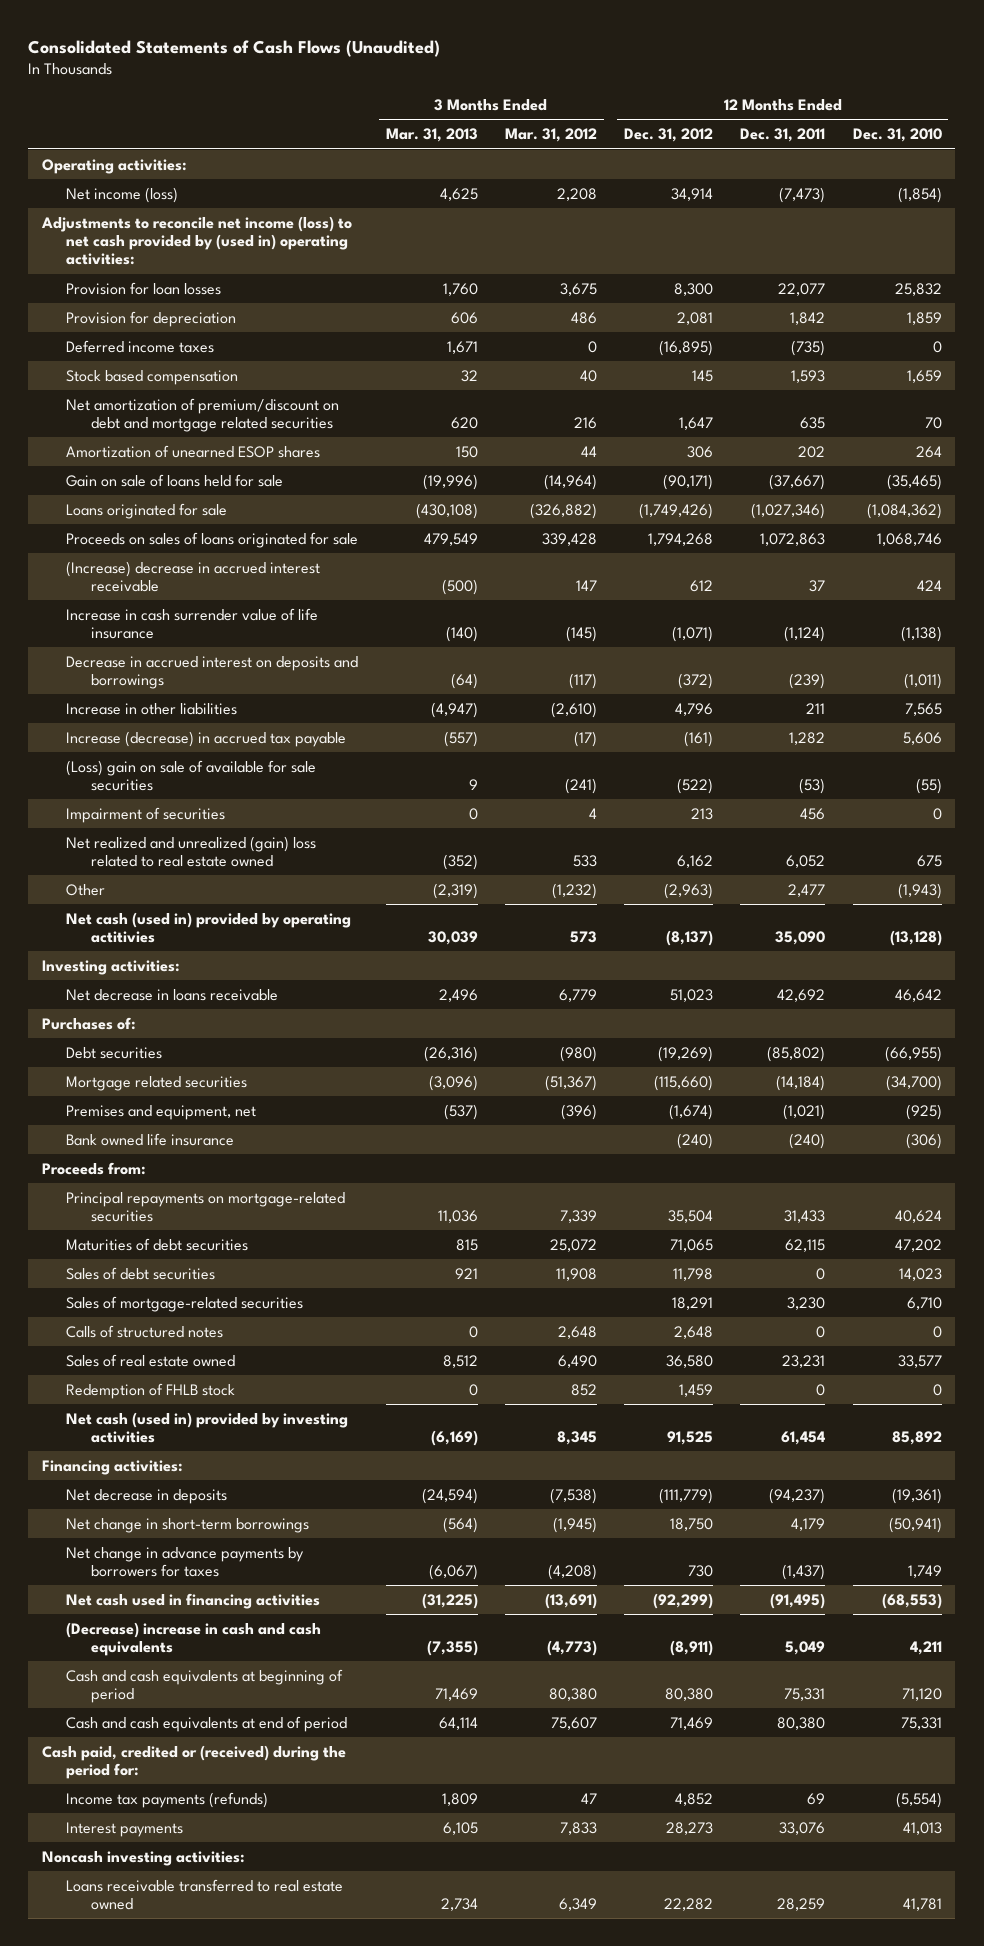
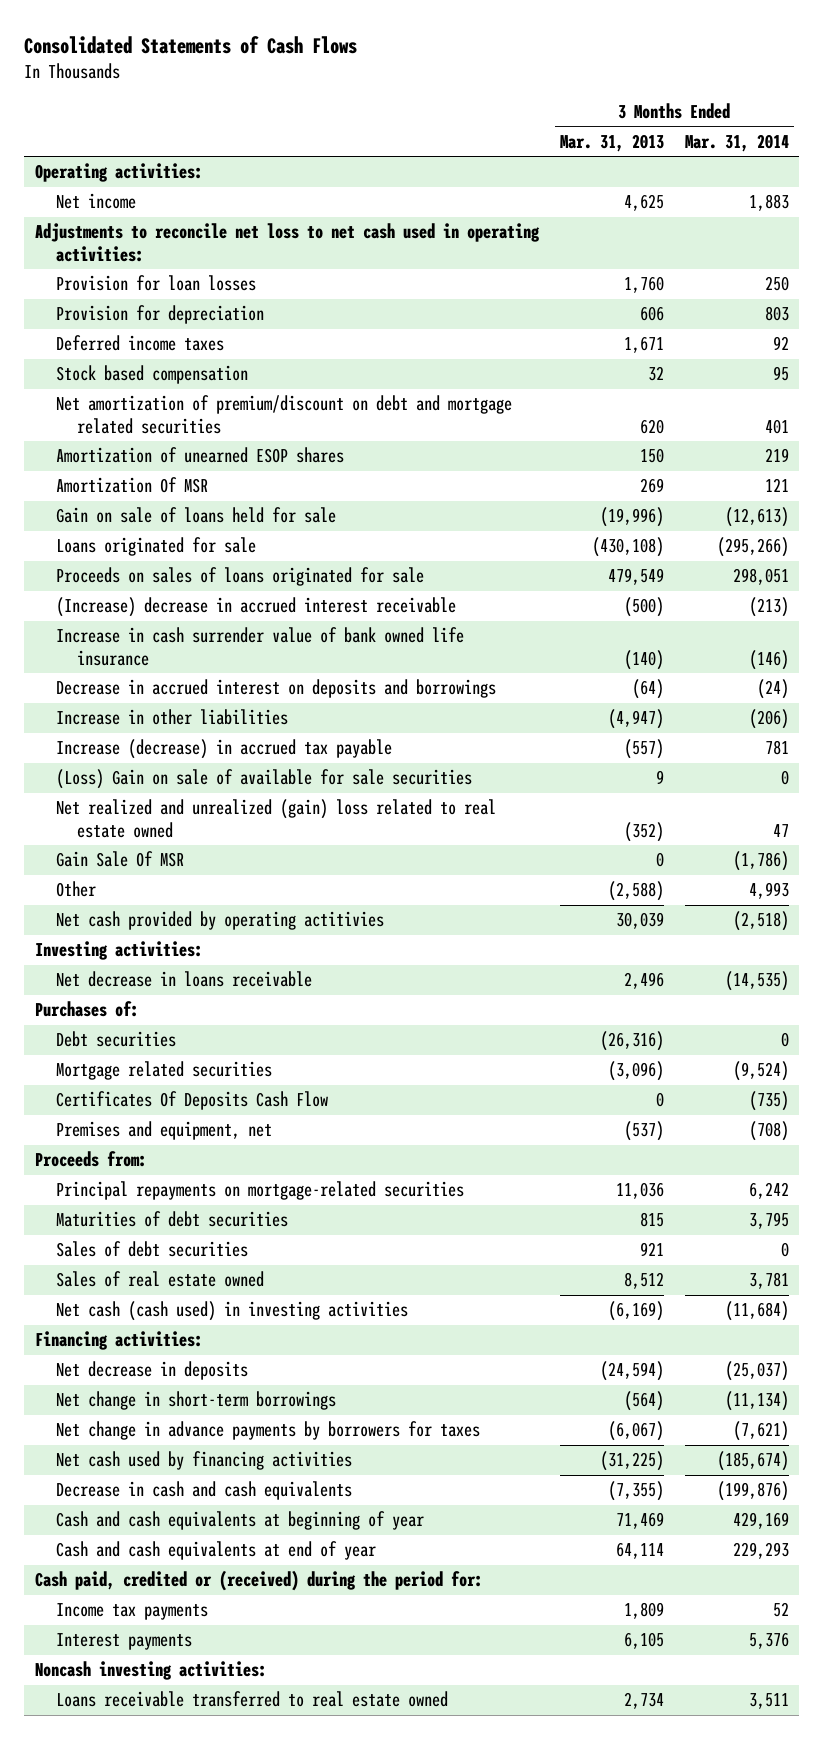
- Consolidated Statements of Cash Flows (Unaudited)
+ Consolidated Statements of Cash Flows
- | 3 Months Ended Mar. 31, 2013 | 3 Months Ended Mar. 31, 2012 | 12 Months Ended Dec. 31, 2012 | 12 Months Ended Dec. 31, 2011 | 12 Months Ended Dec. 31, 2010
+ | 3 Months Ended Mar. 31, 2013 | 3 Months Ended Mar. 31, 2014
- Net income (loss) | 4,625 | 2,208 | 34,914 | (7,473) | (1,854)
- Adjustments to reconcile net income (loss) to net cash provided by (used in) operating activities:
+ Net income | 4,625 | 1,883
+ Adjustments to reconcile net loss to net cash used in operating activities:
+ Amortization Of MSR | 269 | 121
- Increase in cash surrender value of life insurance | (140) | (145) | (1,071) | (1,124) | (1,138)
+ Increase in cash surrender value of bank owned life insurance | (140) | (146)
- (Loss) gain on sale of available for sale securities | 9 | (241) | (522) | (53) | (55)
- Impairment of securities | 0 | 4 | 213 | 456 | 0
+ (Loss) Gain on sale of available for sale securities | 9 | 0
- Other | (2,319) | (1,232) | (2,963) | 2,477 | (1,943)
- Net cash (used in) provided by operating actitivies | 30,039 | 573 | (8,137) | 35,090 | (13,128)
+ Gain Sale Of MSR | 0 | (1,786)
+ Other | (2,588) | 4,993
+ Net cash provided by operating actitivies | 30,039 | (2,518)
+ Certificates Of Deposits Cash Flow | 0 | (735)
- Bank owned life insurance | | | (240) | (240) | (306)
- Sales of mortgage-related securities | | | 18,291 | 3,230 | 6,710
- Calls of structured notes | 0 | 2,648 | 2,648 | 0 | 0
- Redemption of FHLB stock | 0 | 852 | 1,459 | 0 | 0
- Net cash (used in) provided by investing activities | (6,169) | 8,345 | 91,525 | 61,454 | 85,892
+ Net cash (cash used) in investing activities | (6,169) | (11,684)
- Net cash used in financing activities | (31,225) | (13,691) | (92,299) | (91,495) | (68,553)
- (Decrease) increase in cash and cash equivalents | (7,355) | (4,773) | (8,911) | 5,049 | 4,211
- Cash and cash equivalents at beginning of period | 71,469 | 80,380 | 80,380 | 75,331 | 71,120
- Cash and cash equivalents at end of period | 64,114 | 75,607 | 71,469 | 80,380 | 75,331
+ Net cash used by financing activities | (31,225) | (185,674)
+ Decrease in cash and cash equivalents | (7,355) | (199,876)
+ Cash and cash equivalents at beginning of year | 71,469 | 429,169
+ Cash and cash equivalents at end of year | 64,114 | 229,293
- Income tax payments (refunds) | 1,809 | 47 | 4,852 | 69 | (5,554)
+ Income tax payments | 1,809 | 52

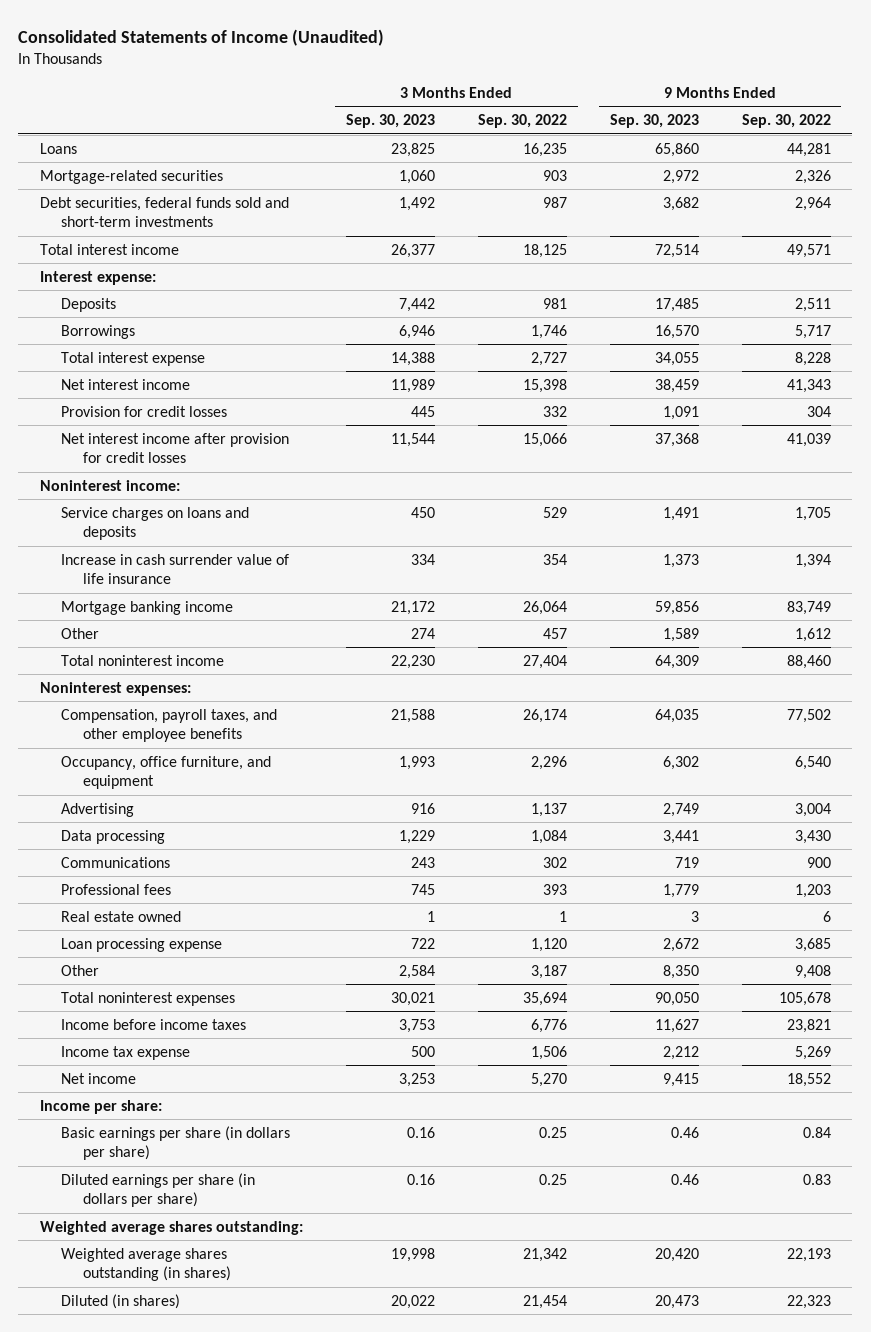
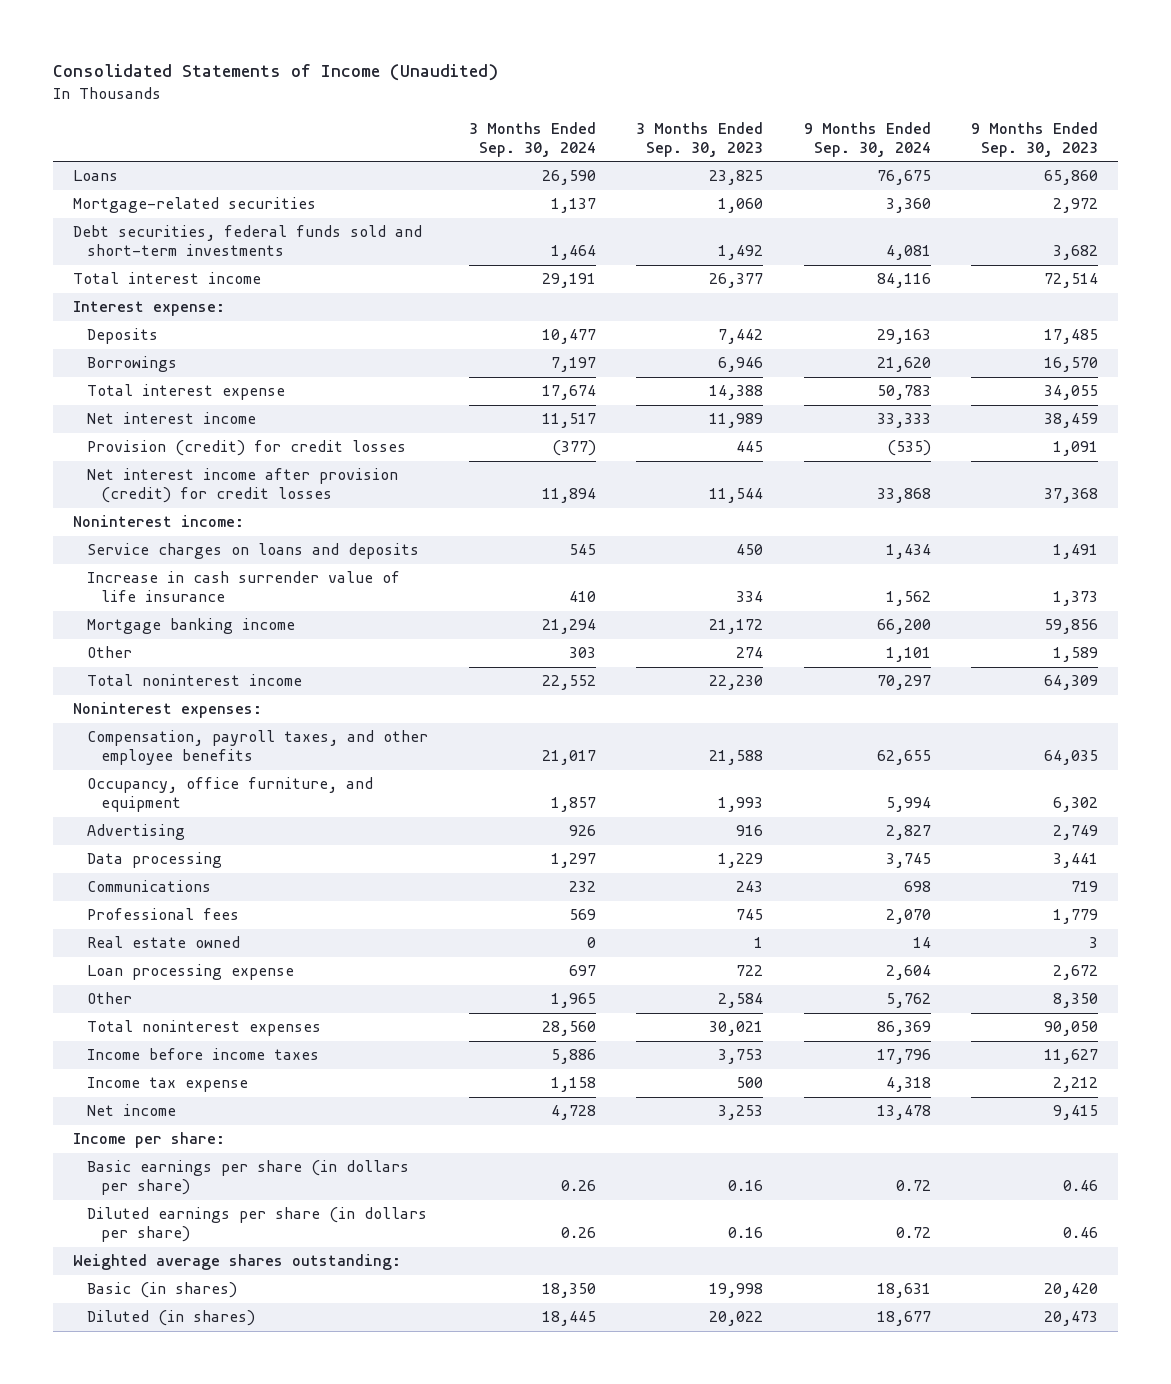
- | 3 Months Ended Sep. 30, 2023 | 3 Months Ended Sep. 30, 2022 | 9 Months Ended Sep. 30, 2023 | 9 Months Ended Sep. 30, 2022
+ | 3 Months Ended Sep. 30, 2024 | 3 Months Ended Sep. 30, 2023 | 9 Months Ended Sep. 30, 2024 | 9 Months Ended Sep. 30, 2023
- Provision for credit losses | 445 | 332 | 1,091 | 304
- Net interest income after provision for credit losses | 11,544 | 15,066 | 37,368 | 41,039
+ Provision (credit) for credit losses | (377) | 445 | (535) | 1,091
+ Net interest income after provision (credit) for credit losses | 11,894 | 11,544 | 33,868 | 37,368
- Weighted average shares outstanding (in shares) | 19,998 | 21,342 | 20,420 | 22,193
+ Basic (in shares) | 18,350 | 19,998 | 18,631 | 20,420

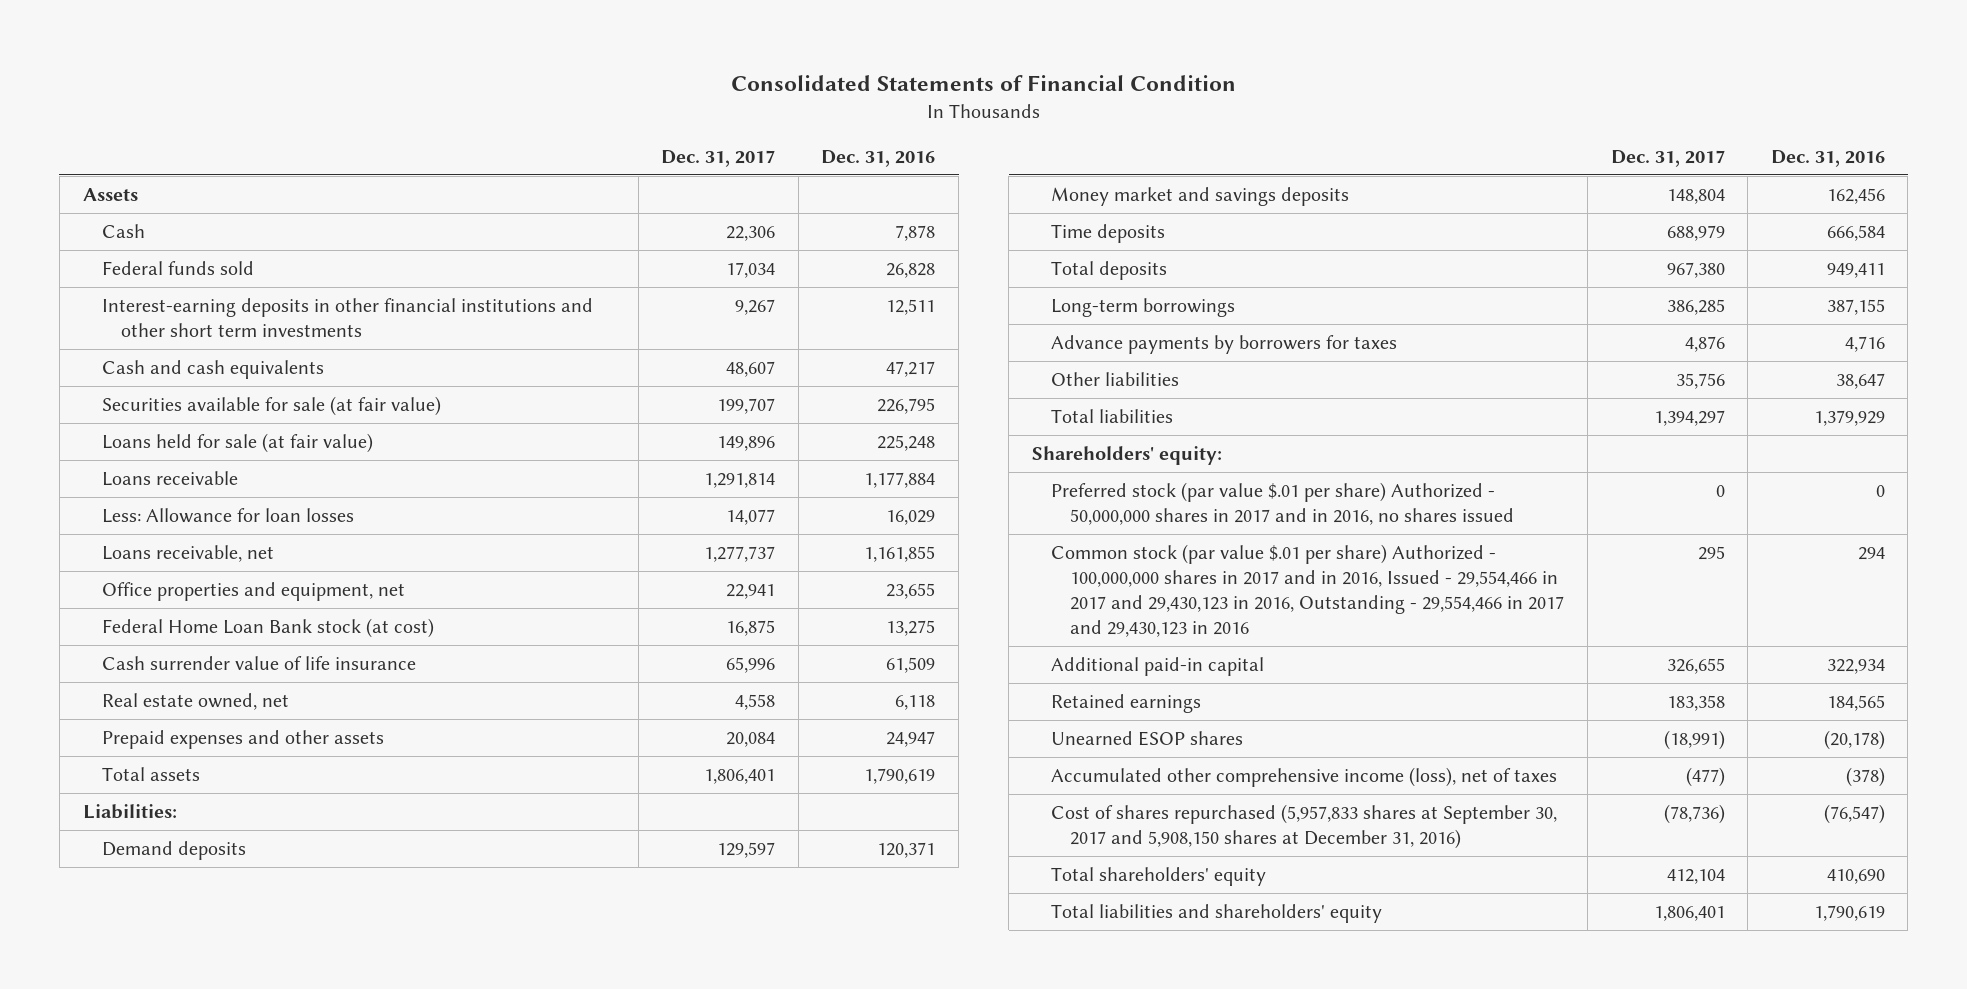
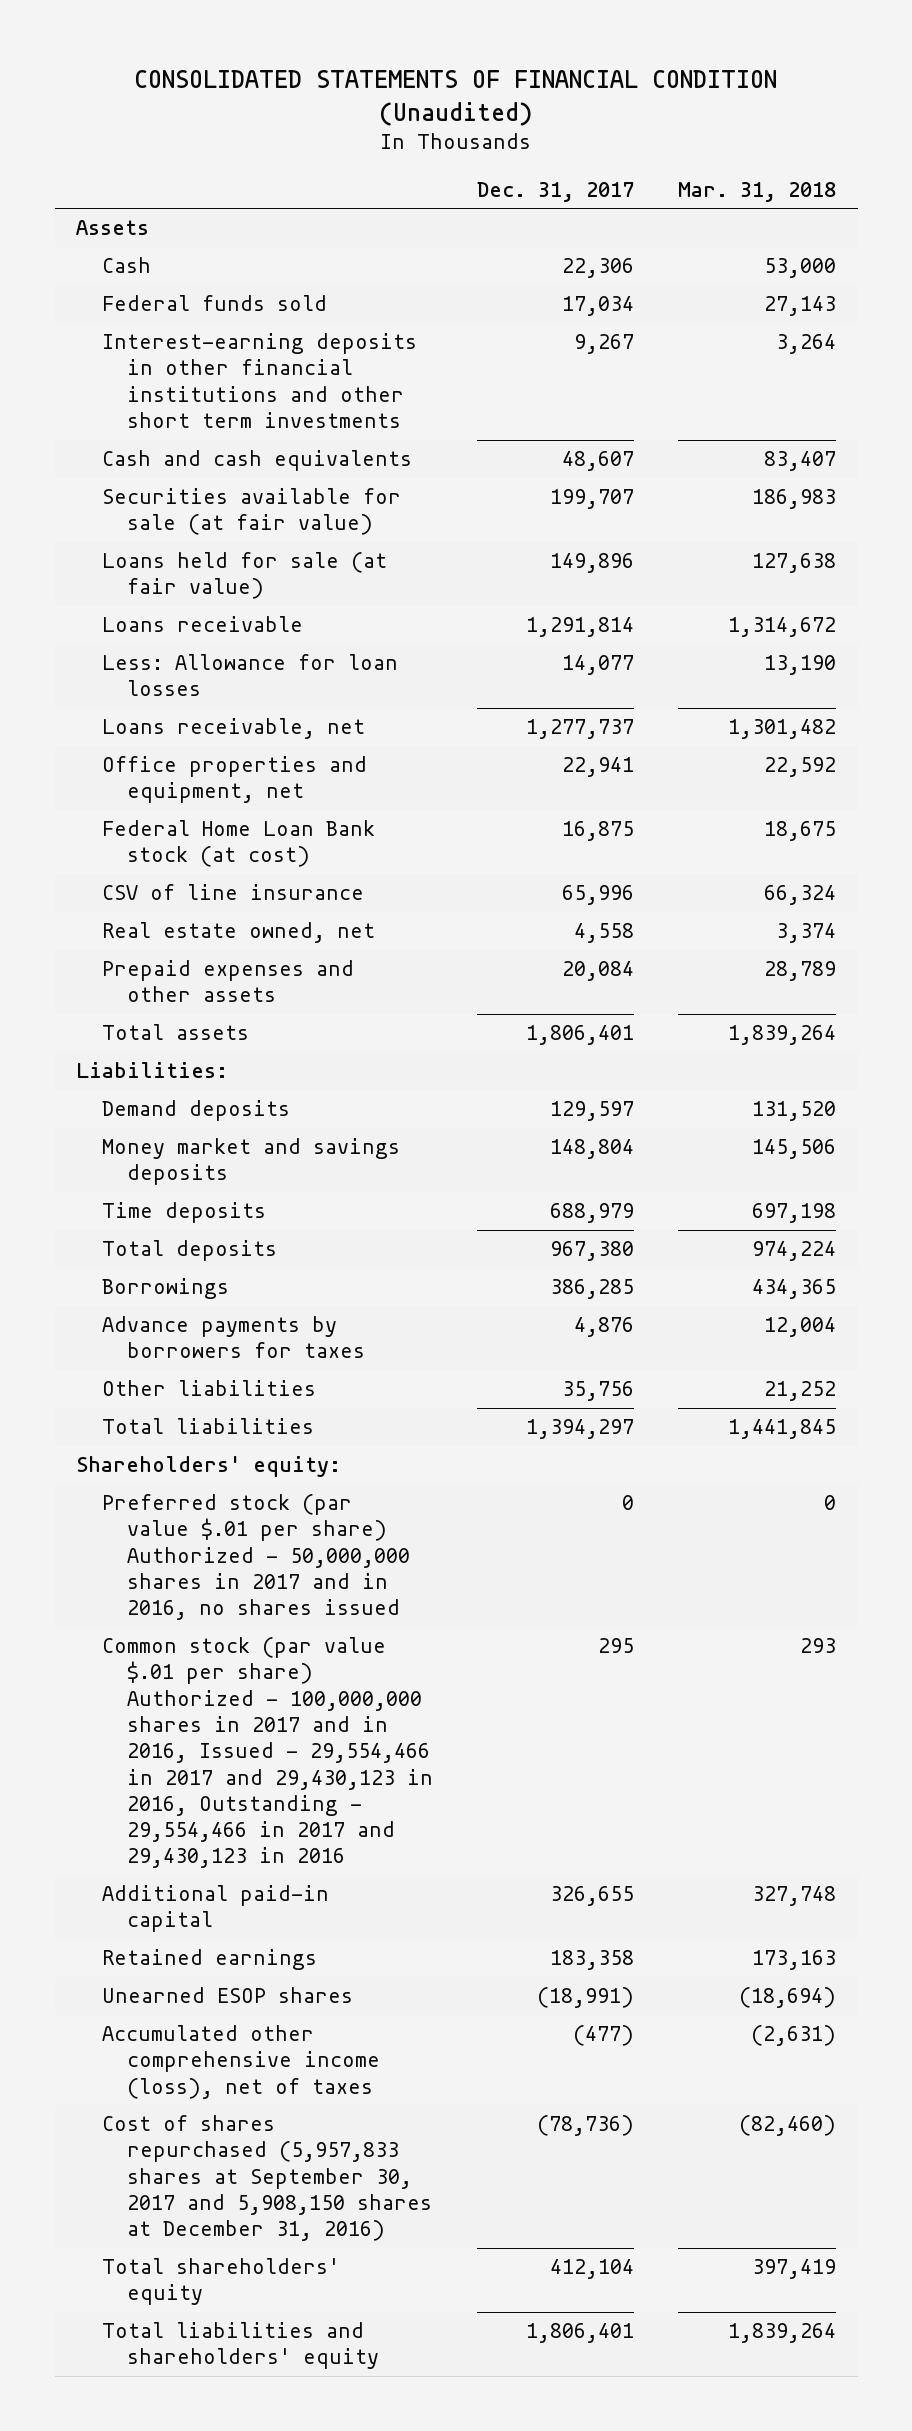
- Consolidated Statements of Financial Condition
+ CONSOLIDATED STATEMENTS OF FINANCIAL CONDITION (Unaudited)
- | Dec. 31, 2017 | Dec. 31, 2016
+ | Dec. 31, 2017 | Mar. 31, 2018
- Cash surrender value of life insurance | 65,996 | 61,509
+ CSV of line insurance | 65,996 | 66,324
- Long-term borrowings | 386,285 | 387,155
+ Borrowings | 386,285 | 434,365

